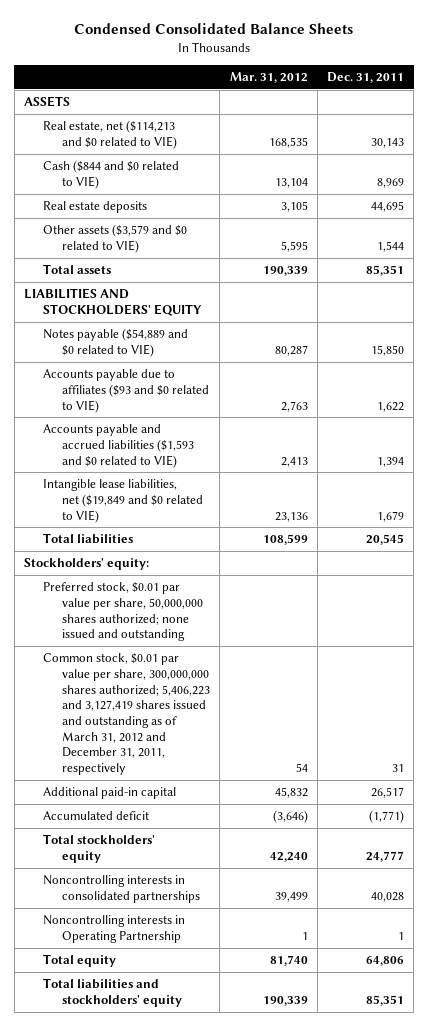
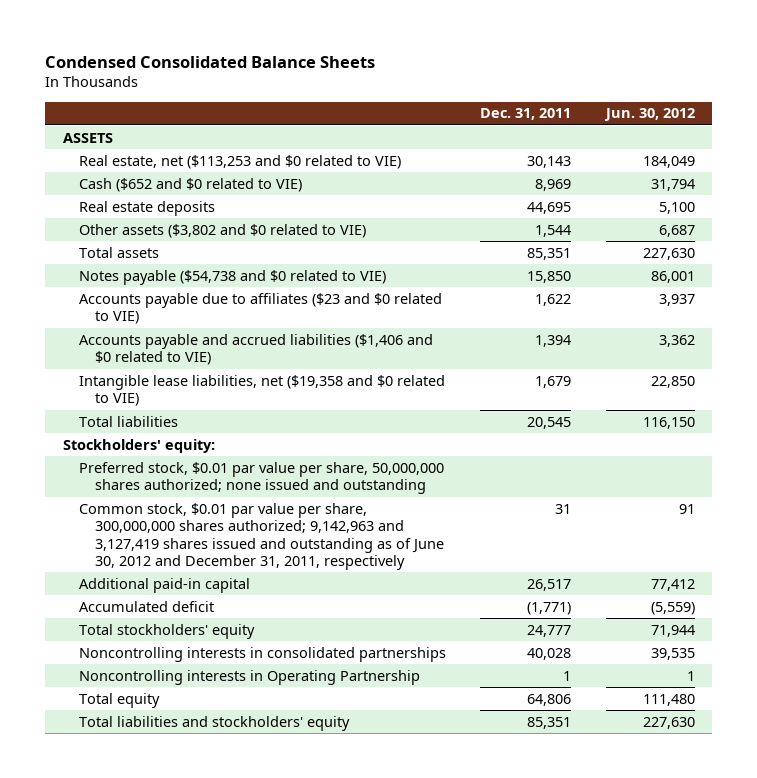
- | Mar. 31, 2012 | Dec. 31, 2011
+ | Dec. 31, 2011 | Jun. 30, 2012
- Real estate, net ($114,213 and $0 related to VIE) | 168,535 | 30,143
- Cash ($844 and $0 related to VIE) | 13,104 | 8,969
+ Real estate, net ($113,253 and $0 related to VIE) | 30,143 | 184,049
+ Cash ($652 and $0 related to VIE) | 8,969 | 31,794
- Other assets ($3,579 and $0 related to VIE) | 5,595 | 1,544
+ Other assets ($3,802 and $0 related to VIE) | 1,544 | 6,687
- LIABILITIES AND STOCKHOLDERS' EQUITY
- Notes payable ($54,889 and $0 related to VIE) | 80,287 | 15,850
- Accounts payable due to affiliates ($93 and $0 related to VIE) | 2,763 | 1,622
- Accounts payable and accrued liabilities ($1,593 and $0 related to VIE) | 2,413 | 1,394
- Intangible lease liabilities, net ($19,849 and $0 related to VIE) | 23,136 | 1,679
+ Notes payable ($54,738 and $0 related to VIE) | 15,850 | 86,001
+ Accounts payable due to affiliates ($23 and $0 related to VIE) | 1,622 | 3,937
+ Accounts payable and accrued liabilities ($1,406 and $0 related to VIE) | 1,394 | 3,362
+ Intangible lease liabilities, net ($19,358 and $0 related to VIE) | 1,679 | 22,850
- Common stock, $0.01 par value per share, 300,000,000 shares authorized; 5,406,223 and 3,127,419 shares issued and outstanding as of March 31, 2012 and December 31, 2011, respectively | 54 | 31
+ Common stock, $0.01 par value per share, 300,000,000 shares authorized; 9,142,963 and 3,127,419 shares issued and outstanding as of June 30, 2012 and December 31, 2011, respectively | 31 | 91

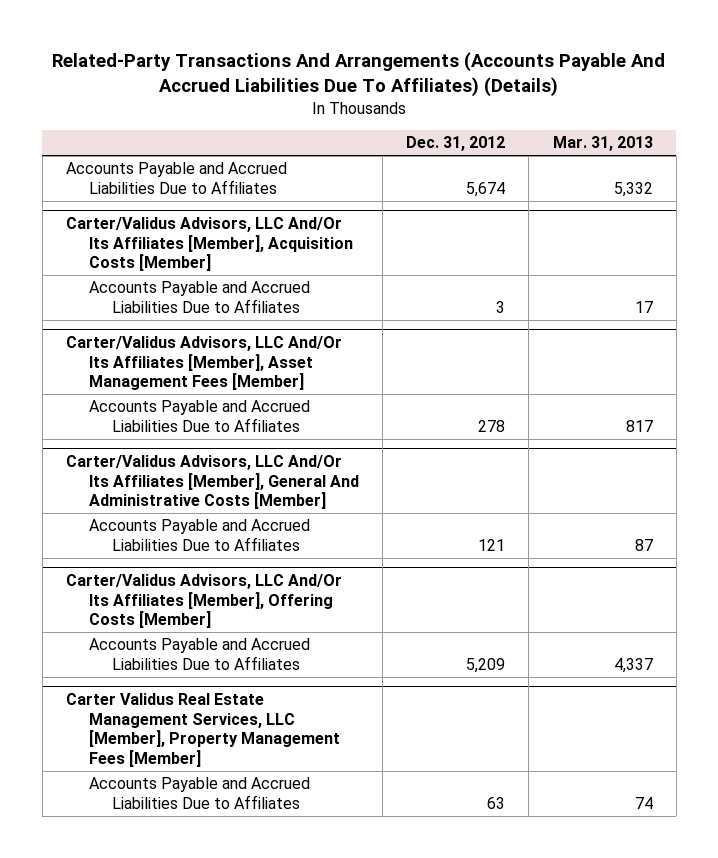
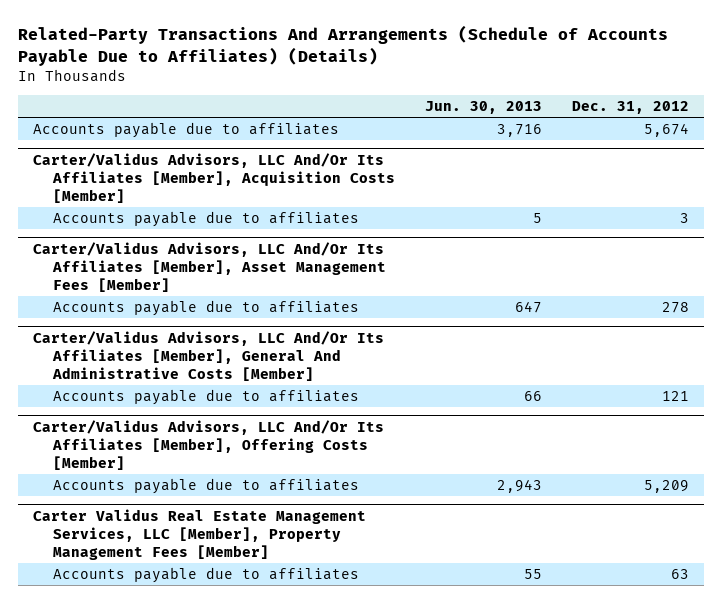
- Related-Party Transactions And Arrangements (Accounts Payable And Accrued Liabilities Due To Affiliates) (Details)
+ Related-Party Transactions And Arrangements (Schedule of Accounts Payable Due to Affiliates) (Details)
- | Dec. 31, 2012 | Mar. 31, 2013
+ | Jun. 30, 2013 | Dec. 31, 2012
- Accounts Payable and Accrued Liabilities Due to Affiliates | 5,674 | 5,332
+ Accounts payable due to affiliates | 3,716 | 5,674
@ Carter/Validus Advisors, LLC And/Or Its Affiliates [Member], Acquisition Costs [Member]
- Accounts Payable and Accrued Liabilities Due to Affiliates | 3 | 17
+ Accounts payable due to affiliates | 5 | 3
@ Carter/Validus Advisors, LLC And/Or Its Affiliates [Member], Asset Management Fees [Member]
- Accounts Payable and Accrued Liabilities Due to Affiliates | 278 | 817
+ Accounts payable due to affiliates | 647 | 278
@ Carter/Validus Advisors, LLC And/Or Its Affiliates [Member], General And Administrative Costs [Member]
- Accounts Payable and Accrued Liabilities Due to Affiliates | 121 | 87
+ Accounts payable due to affiliates | 66 | 121
@ Carter/Validus Advisors, LLC And/Or Its Affiliates [Member], Offering Costs [Member]
- Accounts Payable and Accrued Liabilities Due to Affiliates | 5,209 | 4,337
+ Accounts payable due to affiliates | 2,943 | 5,209
@ Carter Validus Real Estate Management Services, LLC [Member], Property Management Fees [Member]
- Accounts Payable and Accrued Liabilities Due to Affiliates | 63 | 74
+ Accounts payable due to affiliates | 55 | 63

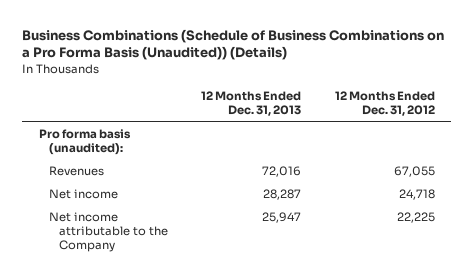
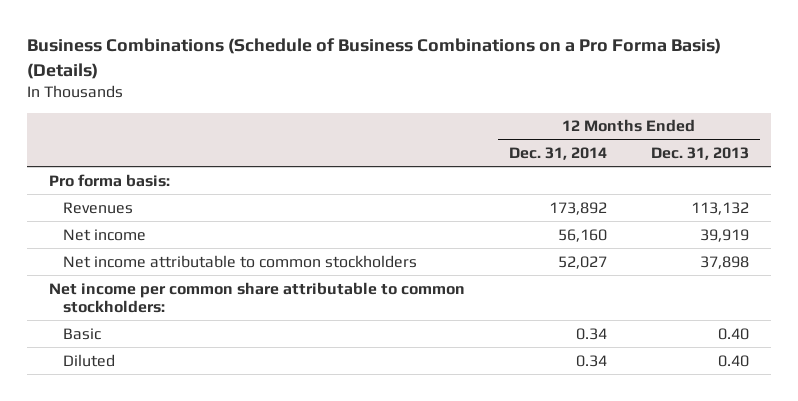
- Business Combinations (Schedule of Business Combinations on a Pro Forma Basis (Unaudited)) (Details)
+ Business Combinations (Schedule of Business Combinations on a Pro Forma Basis) (Details)
- | 12 Months Ended Dec. 31, 2013 | 12 Months Ended Dec. 31, 2012
+ | 12 Months Ended Dec. 31, 2014 | 12 Months Ended Dec. 31, 2013
- Pro forma basis (unaudited):
- Revenues | 72,016 | 67,055
- Net income | 28,287 | 24,718
- Net income attributable to the Company | 25,947 | 22,225
+ Pro forma basis:
+ Revenues | 173,892 | 113,132
+ Net income | 56,160 | 39,919
+ Net income attributable to common stockholders | 52,027 | 37,898
+ Net income per common share attributable to common stockholders:
+ Basic | 0.34 | 0.40
+ Diluted | 0.34 | 0.40

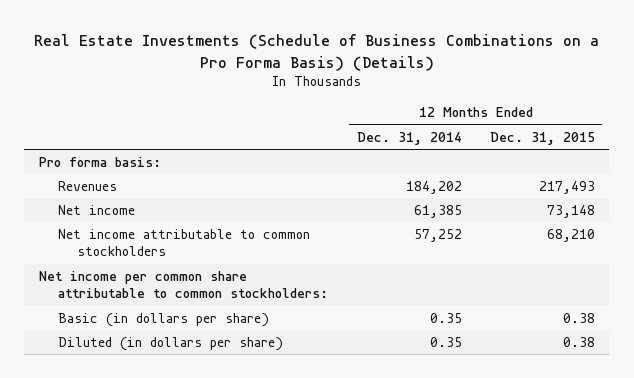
- Business Combinations (Schedule of Business Combinations on a Pro Forma Basis) (Details)
+ Real Estate Investments (Schedule of Business Combinations on a Pro Forma Basis) (Details)
- | 12 Months Ended Dec. 31, 2014 | 12 Months Ended Dec. 31, 2013
+ | 12 Months Ended Dec. 31, 2014 | 12 Months Ended Dec. 31, 2015
- Revenues | 173,892 | 113,132
- Net income | 56,160 | 39,919
- Net income attributable to common stockholders | 52,027 | 37,898
+ Revenues | 184,202 | 217,493
+ Net income | 61,385 | 73,148
+ Net income attributable to common stockholders | 57,252 | 68,210
- Basic | 0.34 | 0.40
- Diluted | 0.34 | 0.40
+ Basic (in dollars per share) | 0.35 | 0.38
+ Diluted (in dollars per share) | 0.35 | 0.38

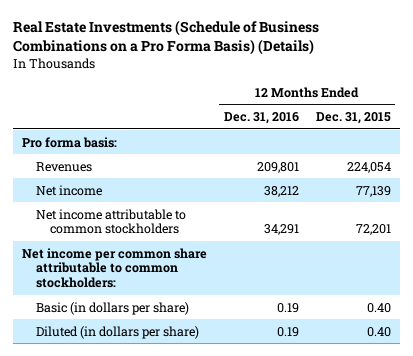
- | 12 Months Ended Dec. 31, 2014 | 12 Months Ended Dec. 31, 2015
+ | 12 Months Ended Dec. 31, 2016 | 12 Months Ended Dec. 31, 2015
- Revenues | 184,202 | 217,493
- Net income | 61,385 | 73,148
- Net income attributable to common stockholders | 57,252 | 68,210
+ Revenues | 209,801 | 224,054
+ Net income | 38,212 | 77,139
+ Net income attributable to common stockholders | 34,291 | 72,201
- Basic (in dollars per share) | 0.35 | 0.38
- Diluted (in dollars per share) | 0.35 | 0.38
+ Basic (in dollars per share) | 0.19 | 0.40
+ Diluted (in dollars per share) | 0.19 | 0.40

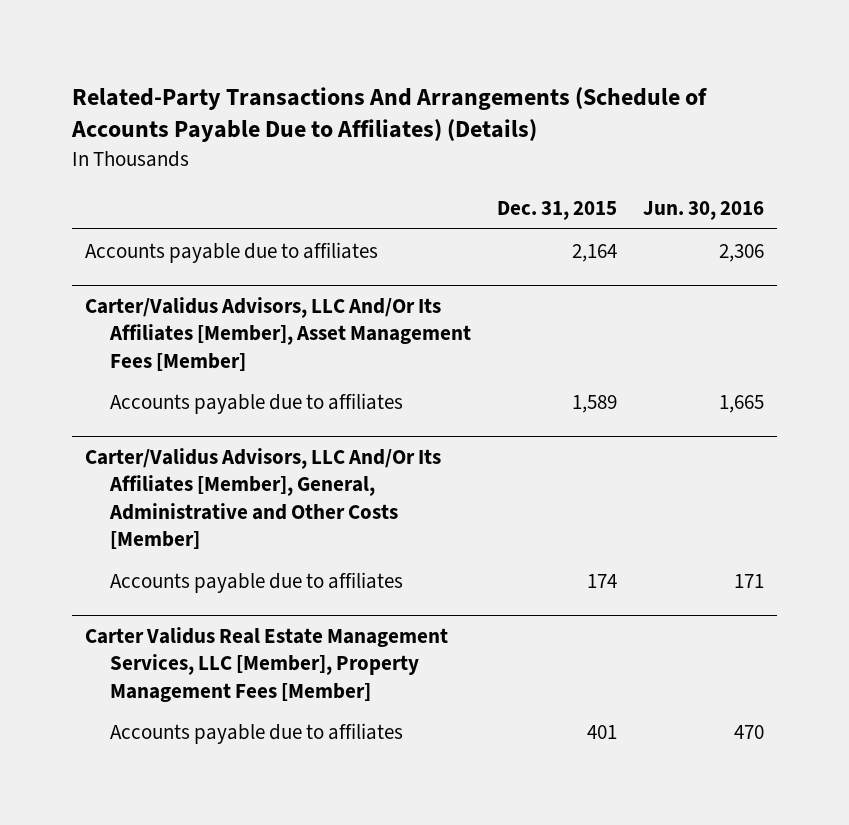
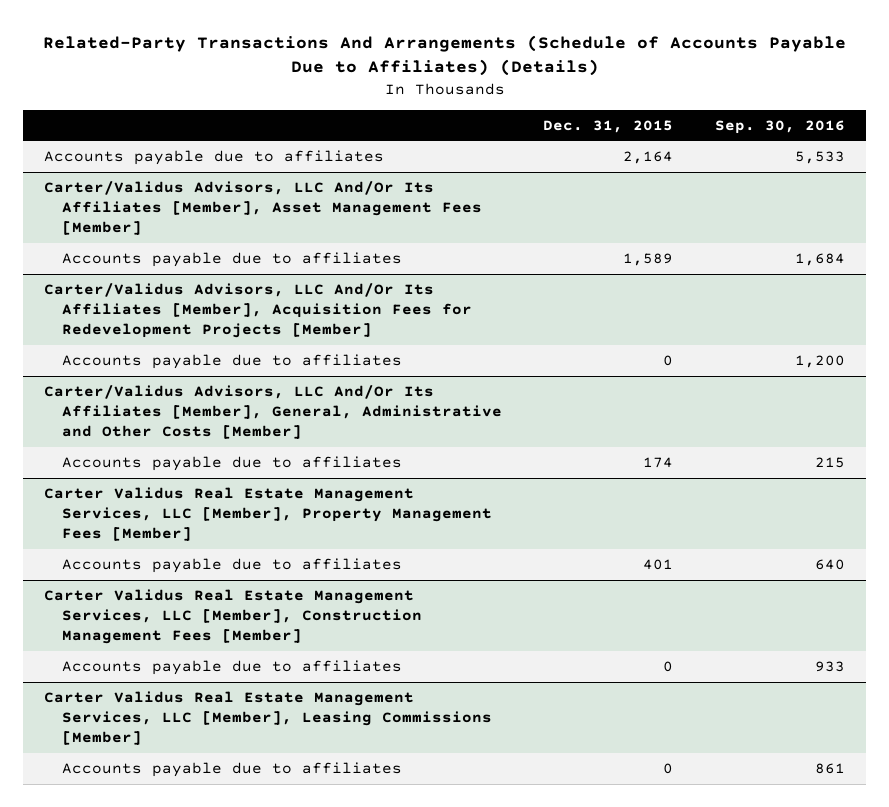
- | Dec. 31, 2015 | Jun. 30, 2016
+ | Dec. 31, 2015 | Sep. 30, 2016
+ Carter/Validus Advisors, LLC And/Or Its Affiliates [Member], Acquisition Fees for Redevelopment Projects [Member]
+ Accounts payable due to affiliates | 0 | 1,200
+ Carter Validus Real Estate Management Services, LLC [Member], Construction Management Fees [Member]
+ Accounts payable due to affiliates | 0 | 933
+ Carter Validus Real Estate Management Services, LLC [Member], Leasing Commissions [Member]
+ Accounts payable due to affiliates | 0 | 861

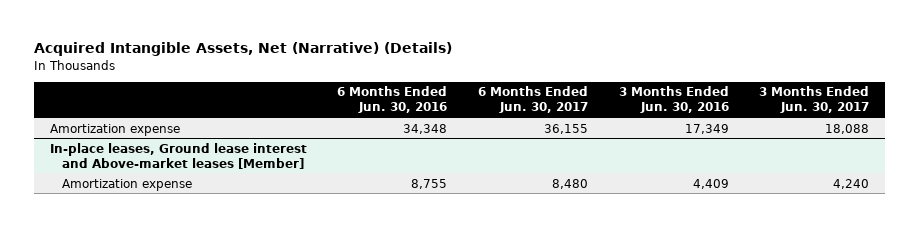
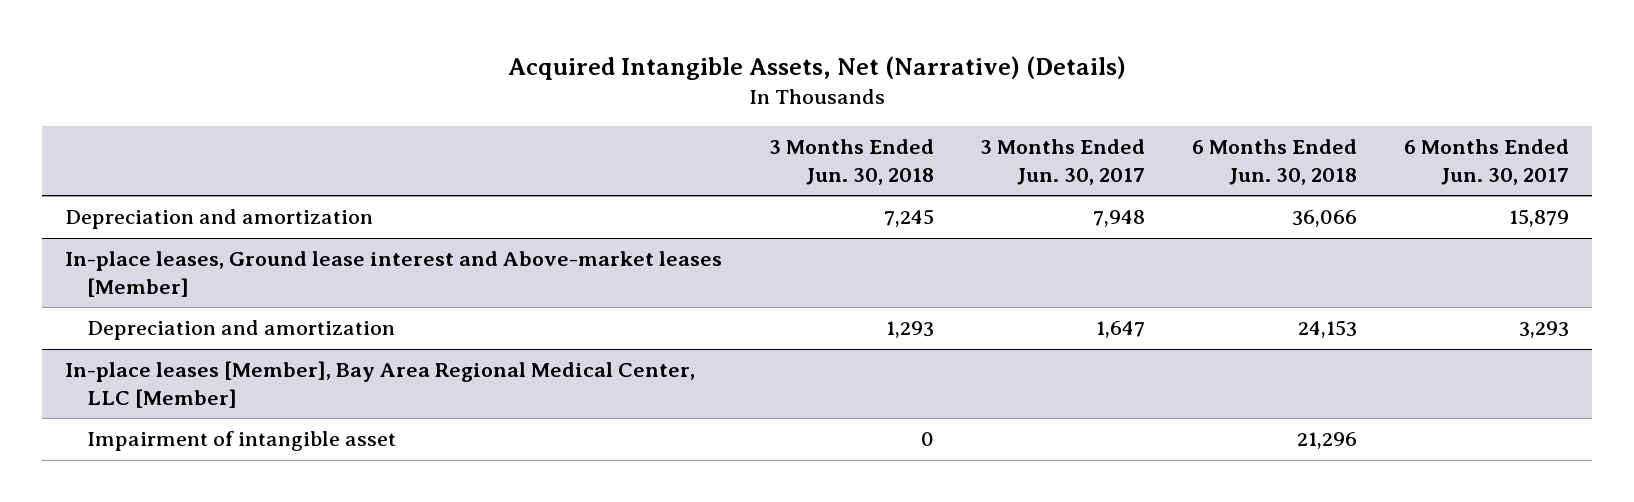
- | 6 Months Ended Jun. 30, 2016 | 6 Months Ended Jun. 30, 2017 | 3 Months Ended Jun. 30, 2016 | 3 Months Ended Jun. 30, 2017
+ | 3 Months Ended Jun. 30, 2018 | 3 Months Ended Jun. 30, 2017 | 6 Months Ended Jun. 30, 2018 | 6 Months Ended Jun. 30, 2017
- Amortization expense | 34,348 | 36,155 | 17,349 | 18,088
+ Depreciation and amortization | 7,245 | 7,948 | 36,066 | 15,879
@ In-place leases, Ground lease interest and Above-market leases [Member]
- Amortization expense | 8,755 | 8,480 | 4,409 | 4,240
+ Depreciation and amortization | 1,293 | 1,647 | 24,153 | 3,293
+ In-place leases [Member], Bay Area Regional Medical Center, LLC [Member]
+ Impairment of intangible asset | 0 | | 21,296 |

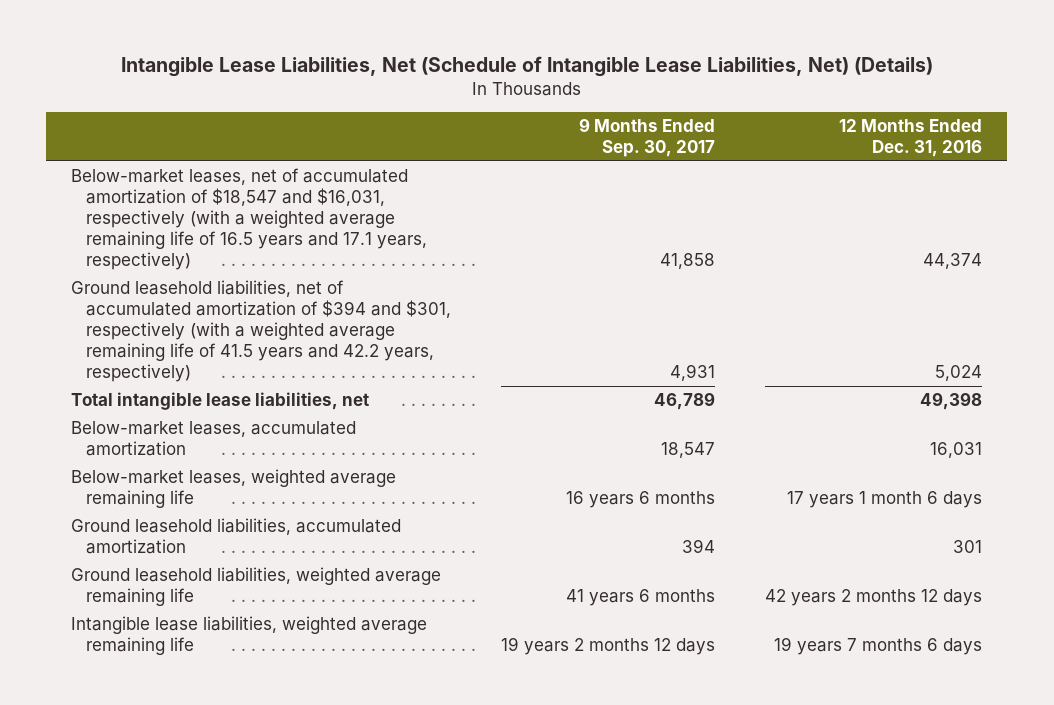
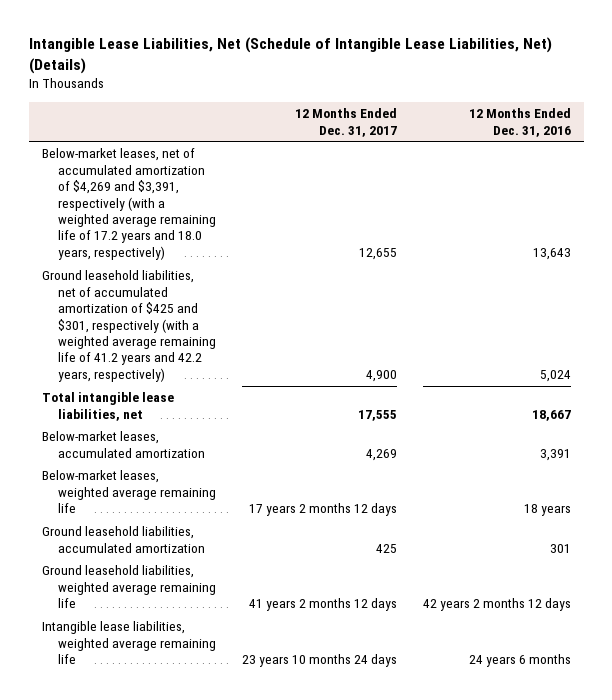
- | 9 Months Ended Sep. 30, 2017 | 12 Months Ended Dec. 31, 2016
+ | 12 Months Ended Dec. 31, 2017 | 12 Months Ended Dec. 31, 2016
- Below-market leases, net of accumulated amortization of $18,547 and $16,031, respectively (with a weighted average remaining life of 16.5 years and 17.1 years, respectively) | 41,858 | 44,374
- Ground leasehold liabilities, net of accumulated amortization of $394 and $301, respectively (with a weighted average remaining life of 41.5 years and 42.2 years, respectively) | 4,931 | 5,024
- Total intangible lease liabilities, net | 46,789 | 49,398
- Below-market leases, accumulated amortization | 18,547 | 16,031
- Below-market leases, weighted average remaining life | 16 years 6 months | 17 years 1 month 6 days
+ Below-market leases, net of accumulated amortization of $4,269 and $3,391, respectively (with a weighted average remaining life of 17.2 years and 18.0 years, respectively) | 12,655 | 13,643
+ Ground leasehold liabilities, net of accumulated amortization of $425 and $301, respectively (with a weighted average remaining life of 41.2 years and 42.2 years, respectively) | 4,900 | 5,024
+ Total intangible lease liabilities, net | 17,555 | 18,667
+ Below-market leases, accumulated amortization | 4,269 | 3,391
+ Below-market leases, weighted average remaining life | 17 years 2 months 12 days | 18 years
- Intangible lease liabilities, weighted average remaining life | 19 years 2 months 12 days | 19 years 7 months 6 days
+ Intangible lease liabilities, weighted average remaining life | 23 years 10 months 24 days | 24 years 6 months

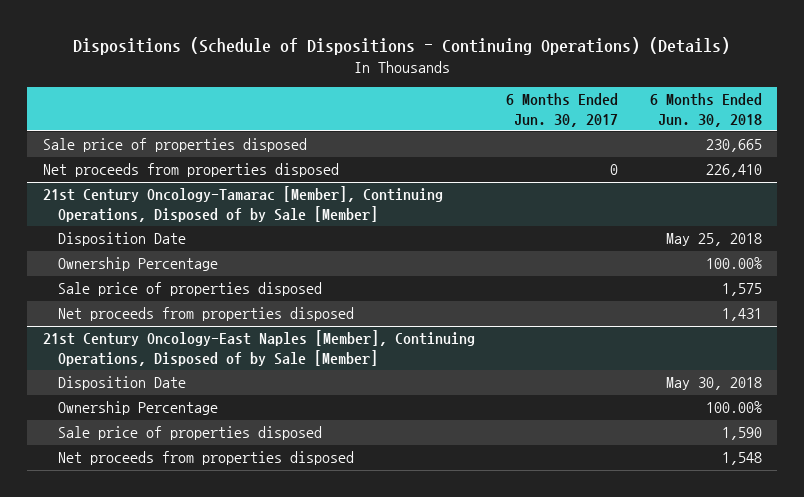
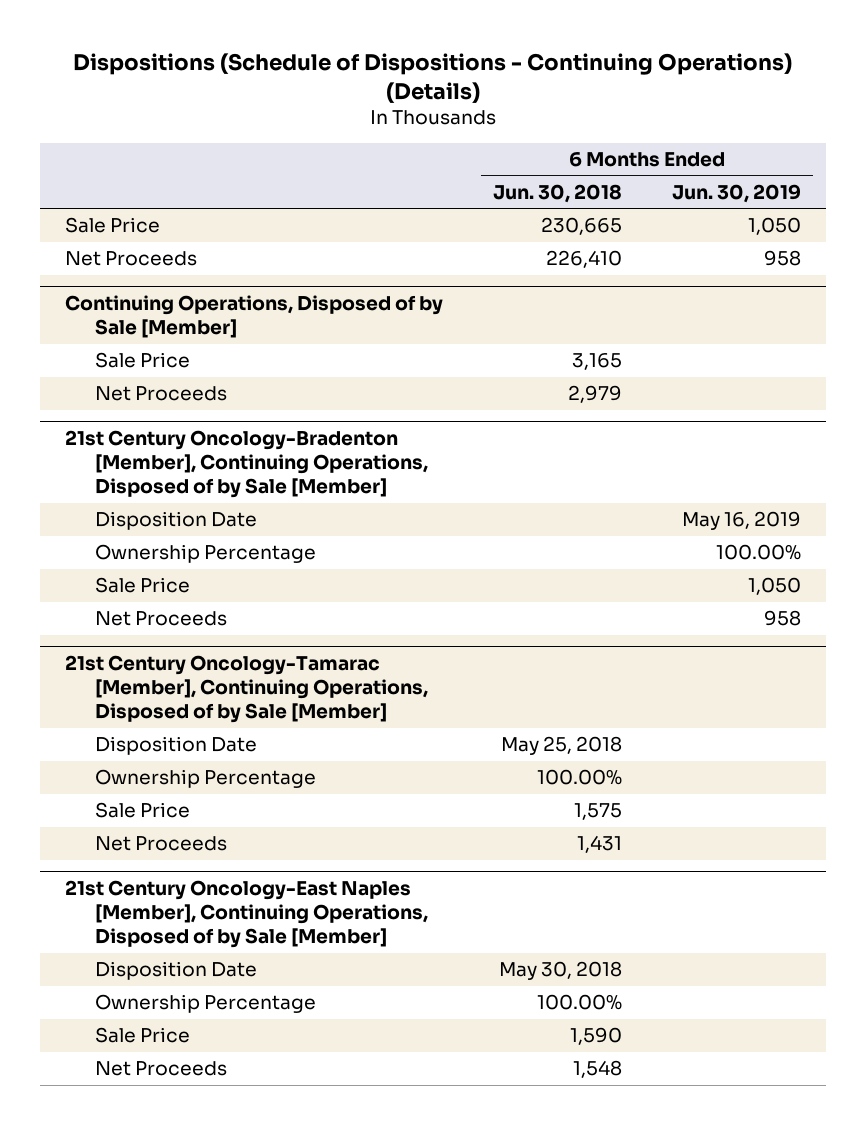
- | 6 Months Ended Jun. 30, 2017 | 6 Months Ended Jun. 30, 2018
+ | 6 Months Ended Jun. 30, 2018 | 6 Months Ended Jun. 30, 2019
- Sale price of properties disposed | | 230,665
- Net proceeds from properties disposed | 0 | 226,410
+ Sale Price | 230,665 | 1,050
+ Net Proceeds | 226,410 | 958
+ Continuing Operations, Disposed of by Sale [Member]
+ Sale Price | 3,165 |
+ Net Proceeds | 2,979 |
+ 21st Century Oncology-Bradenton [Member], Continuing Operations, Disposed of by Sale [Member]
+ Disposition Date | | May 16, 2019
+ Ownership Percentage | | 100.00%
+ Sale Price | | 1,050
+ Net Proceeds | | 958
@ 21st Century Oncology-Tamarac [Member], Continuing Operations, Disposed of by Sale [Member]
- Sale price of properties disposed | | 1,575
- Net proceeds from properties disposed | | 1,431
+ Sale Price | 1,575 |
+ Net Proceeds | 1,431 |
@ 21st Century Oncology-East Naples [Member], Continuing Operations, Disposed of by Sale [Member]
- Sale price of properties disposed | | 1,590
- Net proceeds from properties disposed | | 1,548
+ Sale Price | 1,590 |
+ Net Proceeds | 1,548 |

